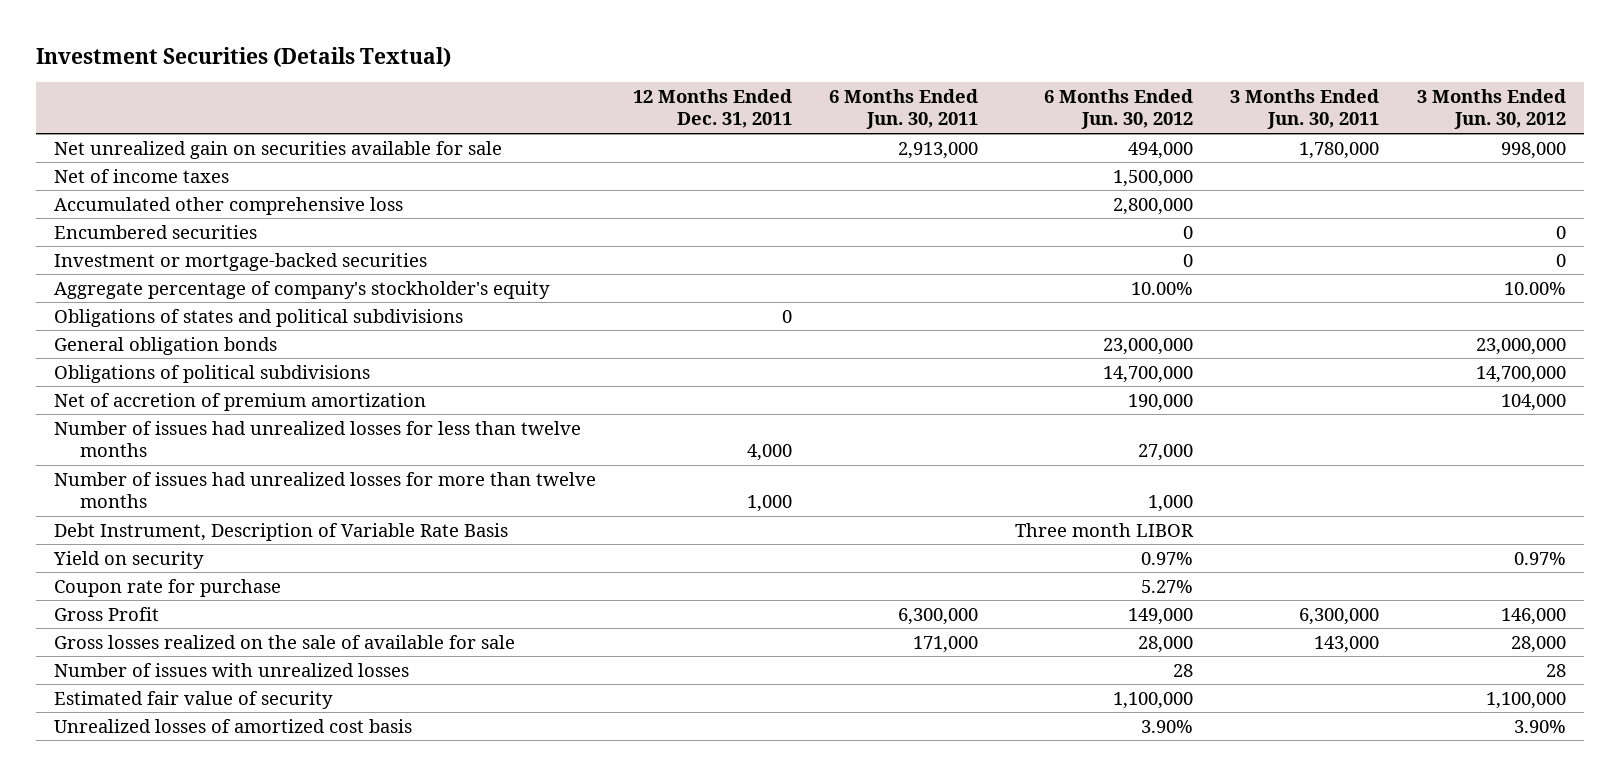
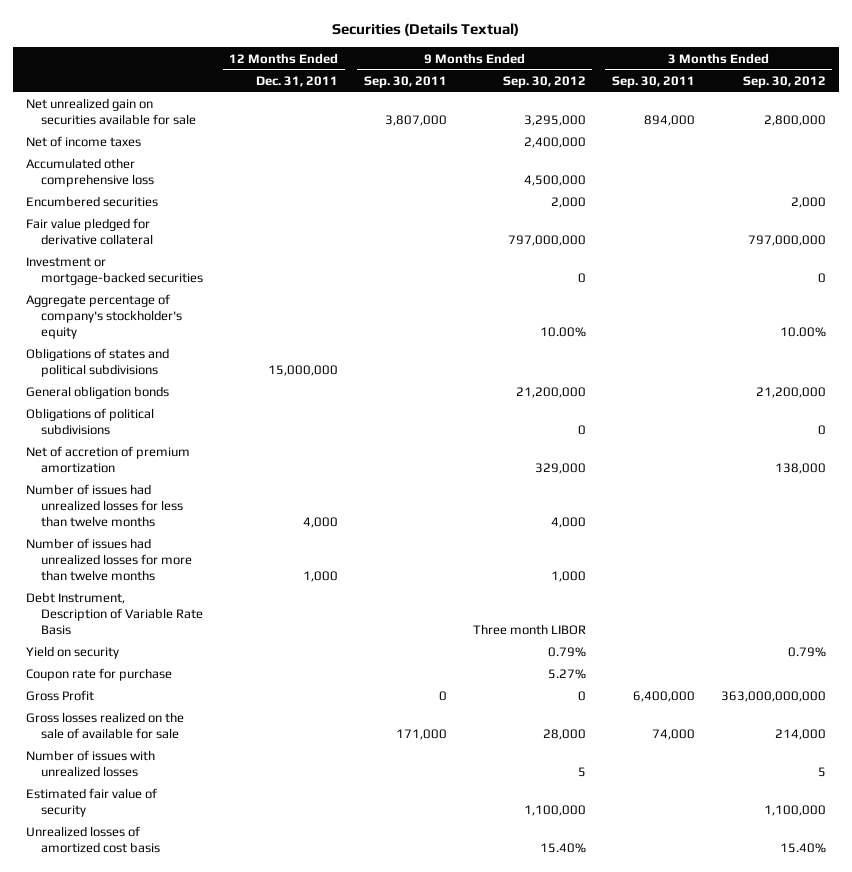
- Investment Securities (Details Textual)
+ Securities (Details Textual)
- | 12 Months Ended Dec. 31, 2011 | 6 Months Ended Jun. 30, 2011 | 6 Months Ended Jun. 30, 2012 | 3 Months Ended Jun. 30, 2011 | 3 Months Ended Jun. 30, 2012
+ | 12 Months Ended Dec. 31, 2011 | 9 Months Ended Sep. 30, 2011 | 9 Months Ended Sep. 30, 2012 | 3 Months Ended Sep. 30, 2011 | 3 Months Ended Sep. 30, 2012
+ Fair value pledged for derivative collateral | | | 797,000,000 | | 797,000,000
- Obligations of states and political subdivisions | 0 | | | |
+ Obligations of states and political subdivisions | 15,000,000 | | | |

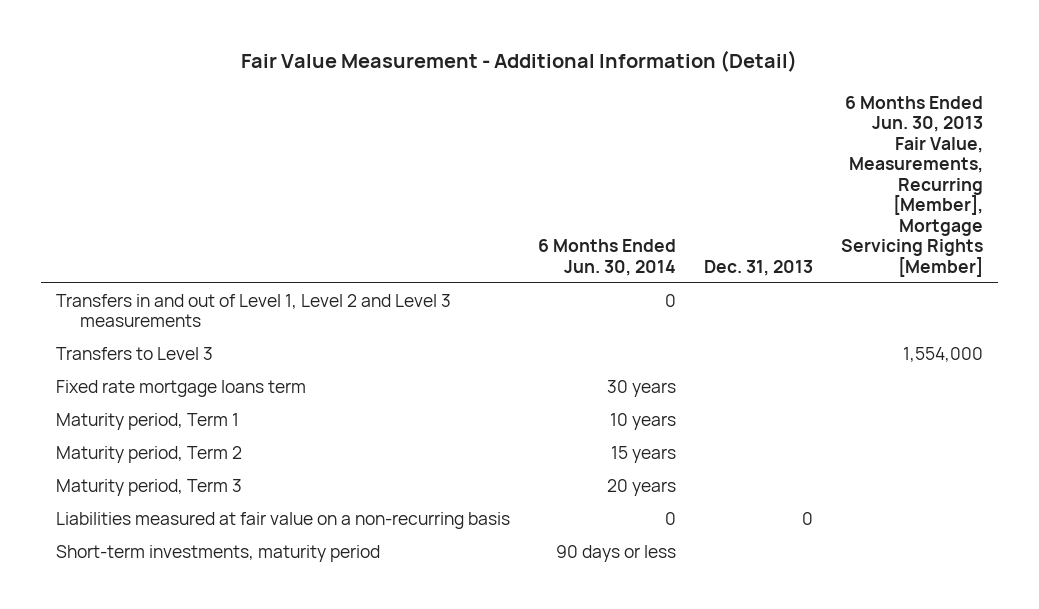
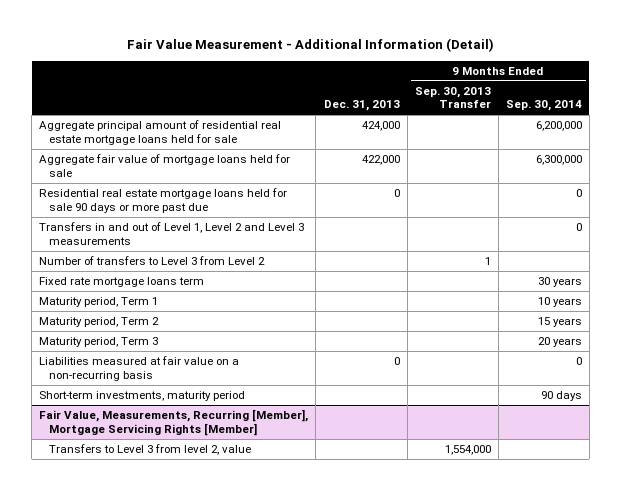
- | 6 Months Ended Jun. 30, 2014 | Dec. 31, 2013 | 6 Months Ended Jun. 30, 2013 Fair Value, Measurements, Recurring [Member], Mortgage Servicing Rights [Member]
+ | Dec. 31, 2013 | 9 Months Ended Sep. 30, 2013 Transfer | 9 Months Ended Sep. 30, 2014
+ Aggregate principal amount of residential real estate mortgage loans held for sale | 424,000 | | 6,200,000
+ Aggregate fair value of mortgage loans held for sale | 422,000 | | 6,300,000
+ Residential real estate mortgage loans held for sale 90 days or more past due | 0 | | 0
- Transfers to Level 3 | | | 1,554,000
+ Number of transfers to Level 3 from Level 2 | | 1 |
+ Fair Value, Measurements, Recurring [Member], Mortgage Servicing Rights [Member]
+ Transfers to Level 3 from level 2, value | | 1,554,000 |

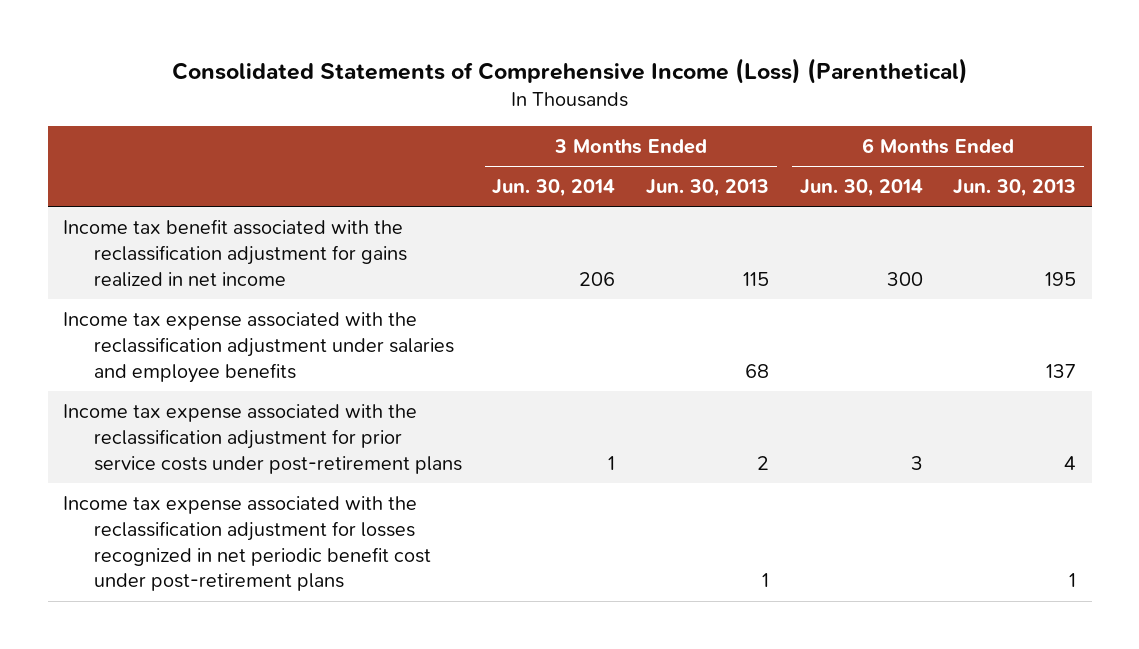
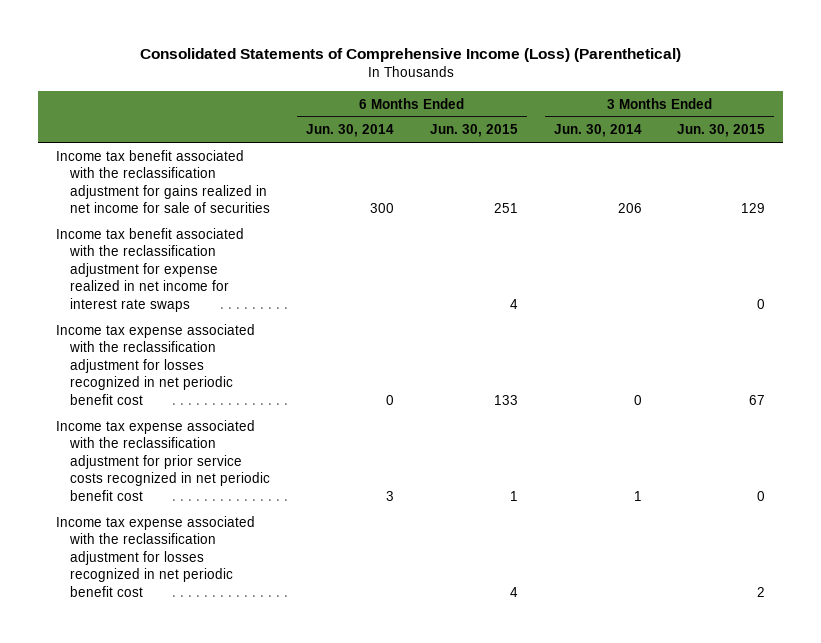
- | 3 Months Ended Jun. 30, 2014 | 3 Months Ended Jun. 30, 2013 | 6 Months Ended Jun. 30, 2014 | 6 Months Ended Jun. 30, 2013
+ | 6 Months Ended Jun. 30, 2014 | 6 Months Ended Jun. 30, 2015 | 3 Months Ended Jun. 30, 2014 | 3 Months Ended Jun. 30, 2015
- Income tax benefit associated with the reclassification adjustment for gains realized in net income | 206 | 115 | 300 | 195
- Income tax expense associated with the reclassification adjustment under salaries and employee benefits | | 68 | | 137
- Income tax expense associated with the reclassification adjustment for prior service costs under post-retirement plans | 1 | 2 | 3 | 4
- Income tax expense associated with the reclassification adjustment for losses recognized in net periodic benefit cost under post-retirement plans | | 1 | | 1
+ Income tax benefit associated with the reclassification adjustment for gains realized in net income for sale of securities | 300 | 251 | 206 | 129
+ Income tax benefit associated with the reclassification adjustment for expense realized in net income for interest rate swaps | | 4 | | 0
+ Income tax expense associated with the reclassification adjustment for losses recognized in net periodic benefit cost | 0 | 133 | 0 | 67
+ Income tax expense associated with the reclassification adjustment for prior service costs recognized in net periodic benefit cost | 3 | 1 | 1 | 0
+ Income tax expense associated with the reclassification adjustment for losses recognized in net periodic benefit cost | | 4 | | 2

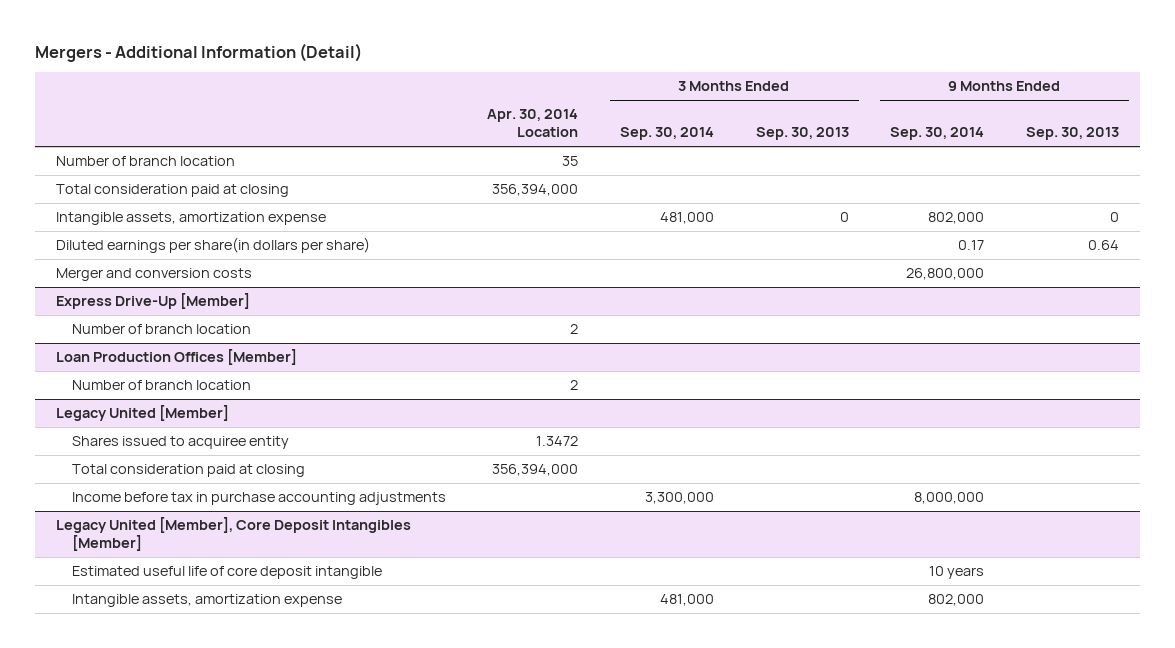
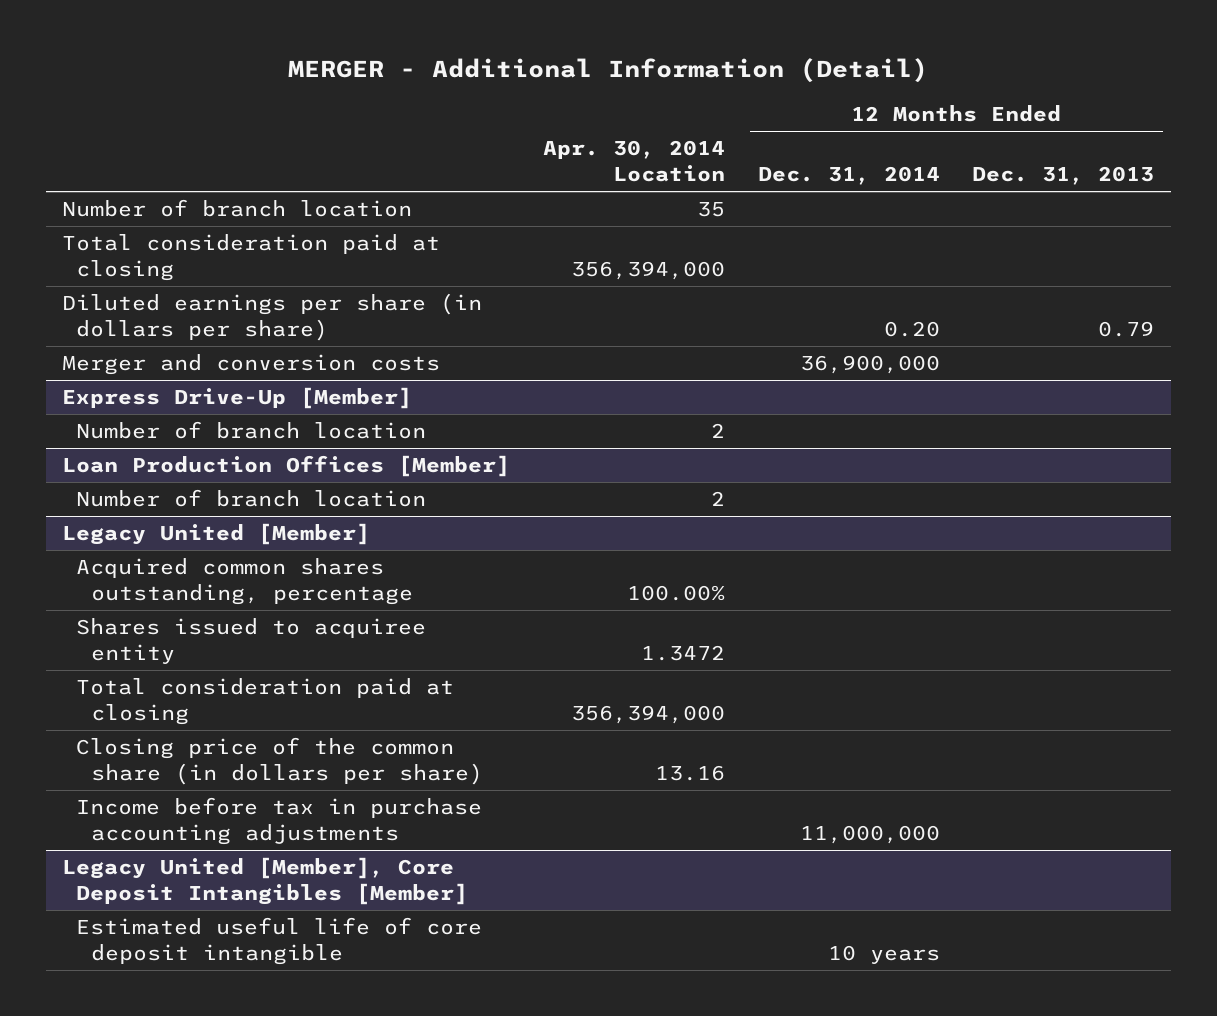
- Mergers - Additional Information (Detail)
+ MERGER - Additional Information (Detail)
- | Apr. 30, 2014 Location | 3 Months Ended Sep. 30, 2014 | 3 Months Ended Sep. 30, 2013 | 9 Months Ended Sep. 30, 2014 | 9 Months Ended Sep. 30, 2013
+ | Apr. 30, 2014 Location | 12 Months Ended Dec. 31, 2014 | 12 Months Ended Dec. 31, 2013
- Intangible assets, amortization expense | | 481,000 | 0 | 802,000 | 0
- Diluted earnings per share(in dollars per share) | | | | 0.17 | 0.64
+ Diluted earnings per share (in dollars per share) | | 0.20 | 0.79
@ Legacy United [Member]
+ Acquired common shares outstanding, percentage | 100.00% | |
+ Closing price of the common share (in dollars per share) | 13.16 | |
@ Legacy United [Member], Core Deposit Intangibles [Member]
- Intangible assets, amortization expense | | 481,000 | | 802,000 |

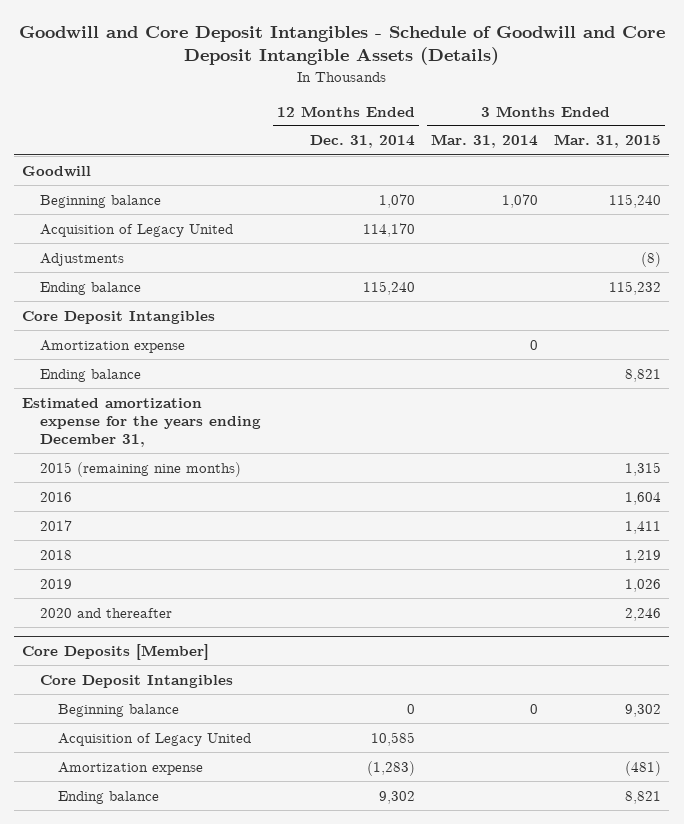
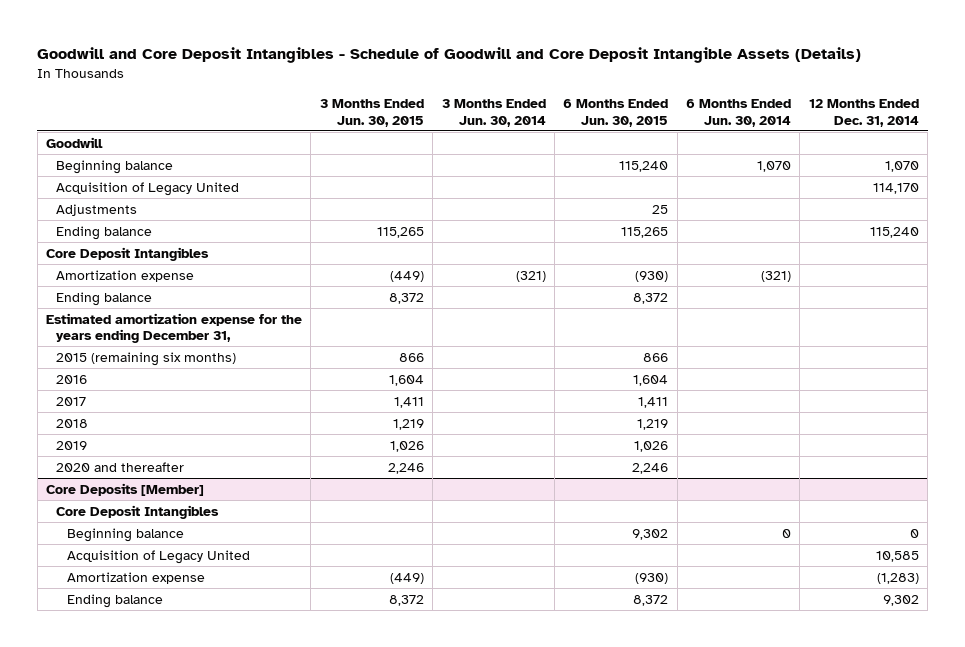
- | 12 Months Ended Dec. 31, 2014 | 3 Months Ended Mar. 31, 2014 | 3 Months Ended Mar. 31, 2015
+ | 3 Months Ended Jun. 30, 2015 | 3 Months Ended Jun. 30, 2014 | 6 Months Ended Jun. 30, 2015 | 6 Months Ended Jun. 30, 2014 | 12 Months Ended Dec. 31, 2014
- 2015 (remaining nine months) | | | 1,315
+ 2015 (remaining six months) | 866 | | 866 | |

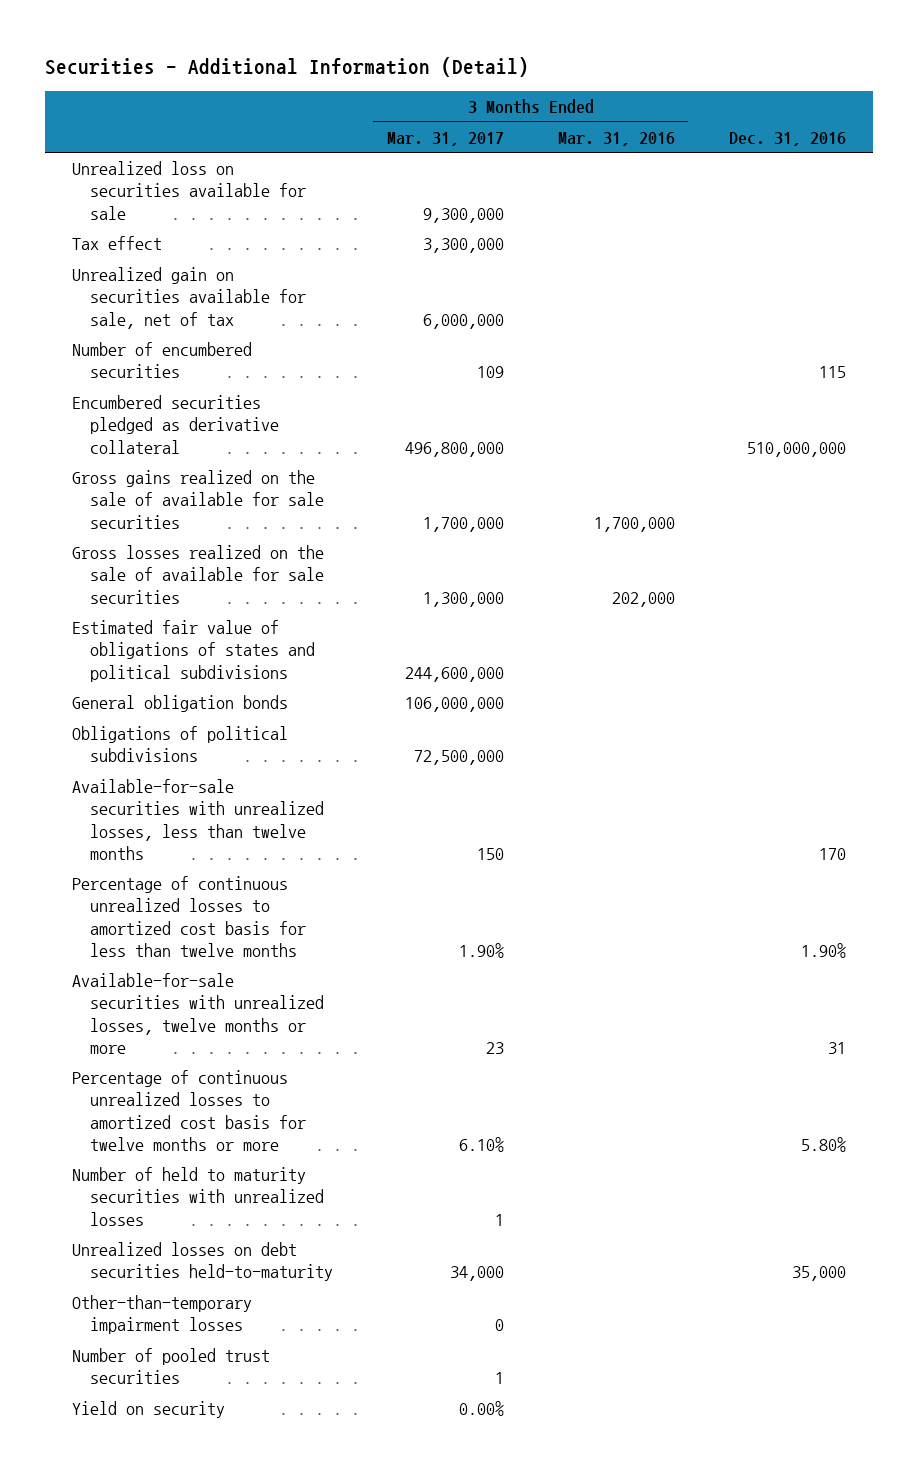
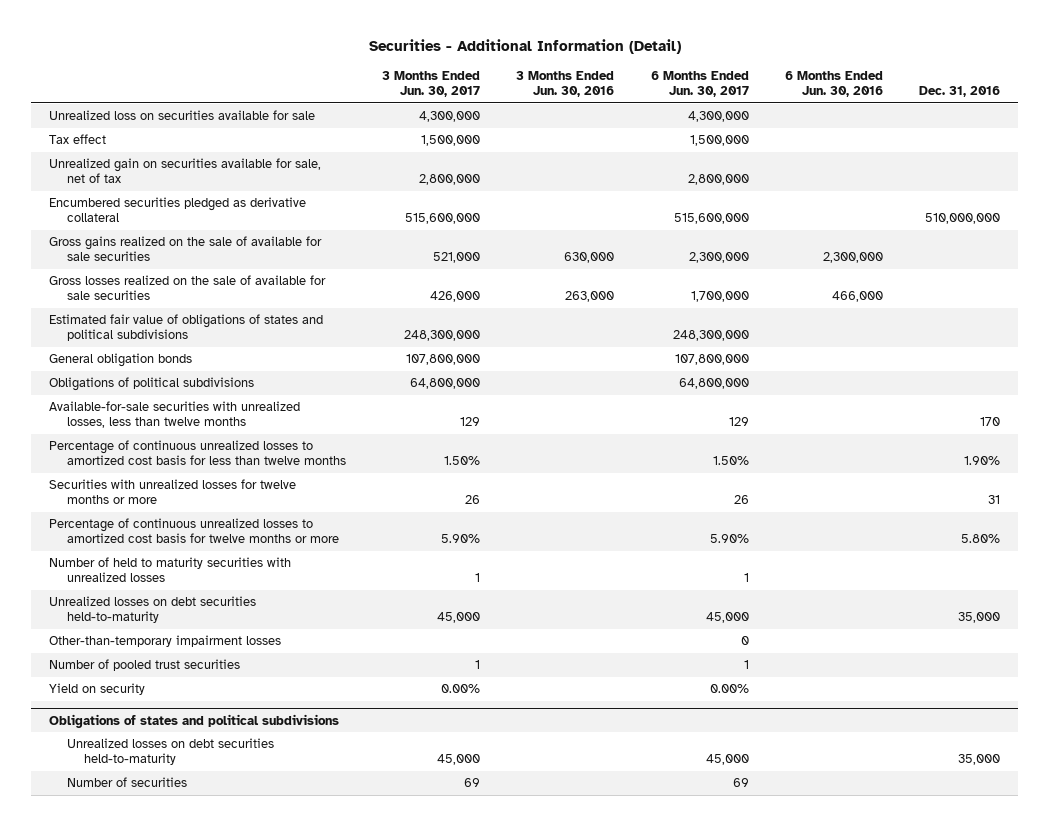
- | 3 Months Ended Mar. 31, 2017 | 3 Months Ended Mar. 31, 2016 | Dec. 31, 2016
+ | 3 Months Ended Jun. 30, 2017 | 3 Months Ended Jun. 30, 2016 | 6 Months Ended Jun. 30, 2017 | 6 Months Ended Jun. 30, 2016 | Dec. 31, 2016
- Number of encumbered securities | 109 | | 115
- Available-for-sale securities with unrealized losses, twelve months or more | 23 | | 31
+ Securities with unrealized losses for twelve months or more | 26 | | 26 | | 31
+ Obligations of states and political subdivisions
+ Unrealized losses on debt securities held-to-maturity | 45,000 | | 45,000 | | 35,000
+ Number of securities | 69 | | 69 | |

